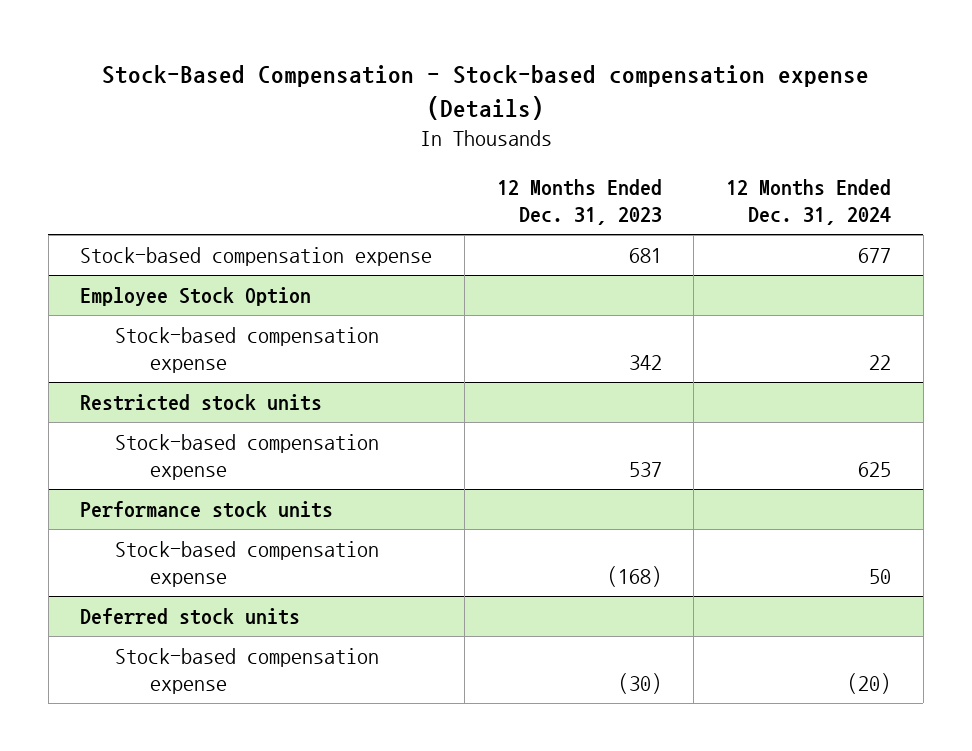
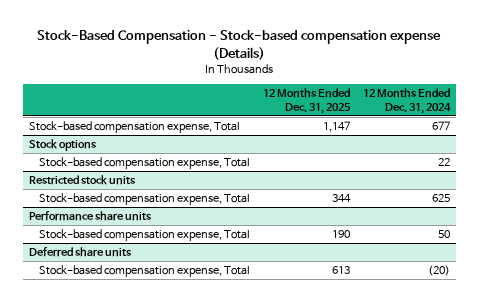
- | 12 Months Ended Dec. 31, 2023 | 12 Months Ended Dec. 31, 2024
+ | 12 Months Ended Dec. 31, 2025 | 12 Months Ended Dec. 31, 2024
- Stock-based compensation expense | 681 | 677
- Employee Stock Option
- Stock-based compensation expense | 342 | 22
+ Stock-based compensation expense, Total | 1,147 | 677
+ Stock options
+ Stock-based compensation expense, Total | | 22
@ Restricted stock units
- Stock-based compensation expense | 537 | 625
- Performance stock units
- Stock-based compensation expense | (168) | 50
- Deferred stock units
- Stock-based compensation expense | (30) | (20)
@ Restricted stock units
+ Stock-based compensation expense, Total | 344 | 625
+ Performance share units
+ Stock-based compensation expense, Total | 190 | 50
+ Deferred share units
+ Stock-based compensation expense, Total | 613 | (20)

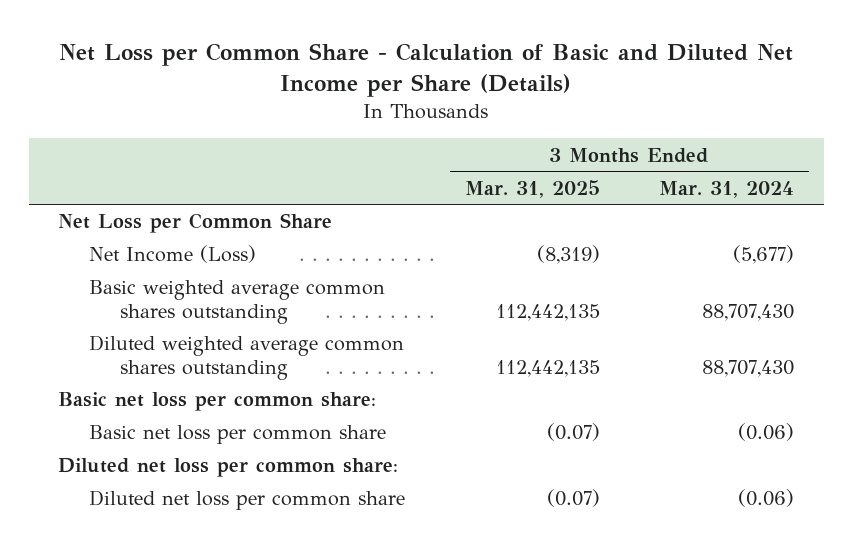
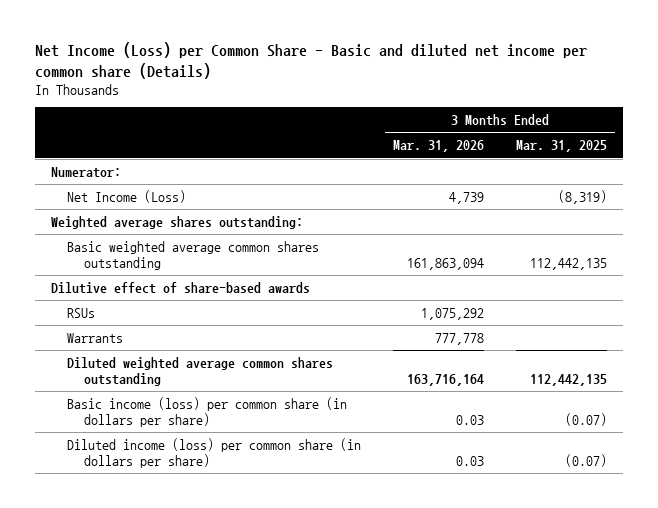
- Net Loss per Common Share - Calculation of Basic and Diluted Net Income per Share (Details)
+ Net Income (Loss) per Common Share - Basic and diluted net income per common share (Details)
- | 3 Months Ended Mar. 31, 2025 | 3 Months Ended Mar. 31, 2024
+ | 3 Months Ended Mar. 31, 2026 | 3 Months Ended Mar. 31, 2025
- Net Loss per Common Share
+ Numerator:
+ Weighted average shares outstanding:
+ Dilutive effect of share-based awards
+ RSUs | 1,075,292 |
+ Warrants | 777,778 |
- Basic net loss per common share:
- Basic net loss per common share | (0.07) | (0.06)
- Diluted net loss per common share:
- Diluted net loss per common share | (0.07) | (0.06)
+ Basic income (loss) per common share (in dollars per share) | 0.03 | (0.07)
+ Diluted income (loss) per common share (in dollars per share) | 0.03 | (0.07)

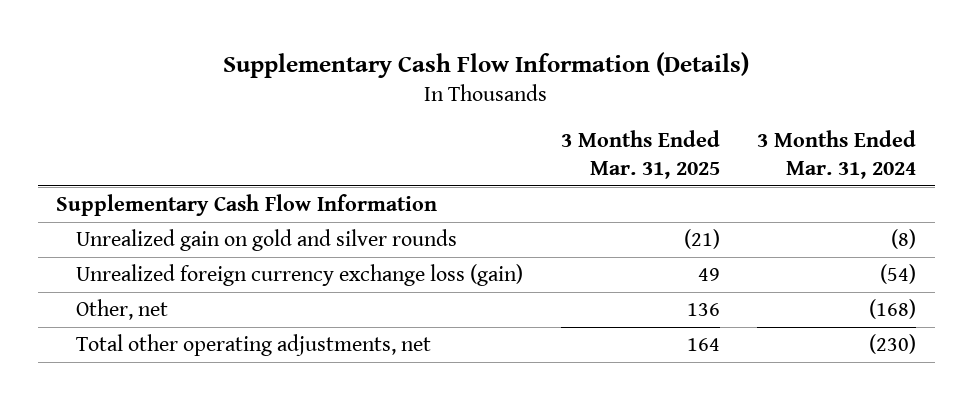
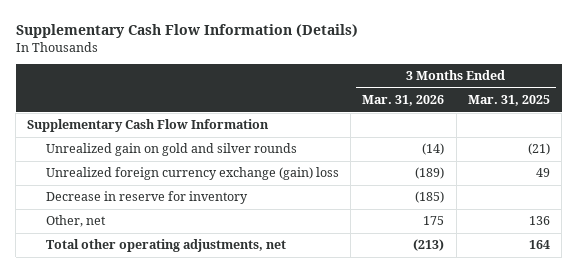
- | 3 Months Ended Mar. 31, 2025 | 3 Months Ended Mar. 31, 2024
+ | 3 Months Ended Mar. 31, 2026 | 3 Months Ended Mar. 31, 2025
- Unrealized foreign currency exchange loss (gain) | 49 | (54)
+ Unrealized foreign currency exchange (gain) loss | (189) | 49
+ Decrease in reserve for inventory | (185) |

